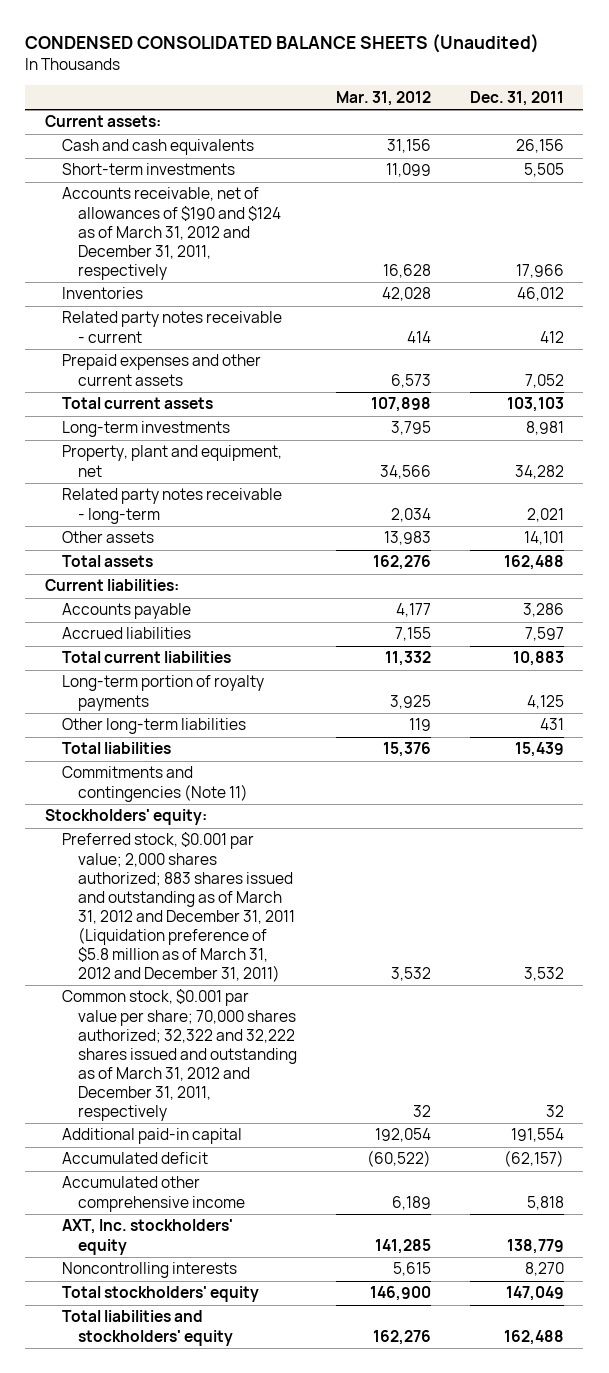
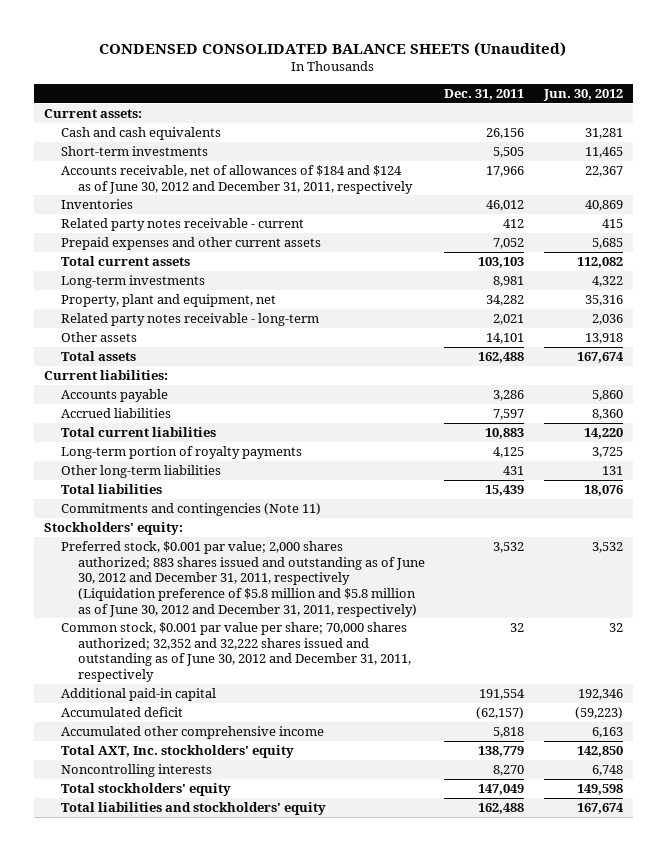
- | Mar. 31, 2012 | Dec. 31, 2011
+ | Dec. 31, 2011 | Jun. 30, 2012
- Accounts receivable, net of allowances of $190 and $124 as of March 31, 2012 and December 31, 2011, respectively | 16,628 | 17,966
+ Accounts receivable, net of allowances of $184 and $124 as of June 30, 2012 and December 31, 2011, respectively | 17,966 | 22,367
- Preferred stock, $0.001 par value; 2,000 shares authorized; 883 shares issued and outstanding as of March 31, 2012 and December 31, 2011 (Liquidation preference of $5.8 million as of March 31, 2012 and December 31, 2011) | 3,532 | 3,532
- Common stock, $0.001 par value per share; 70,000 shares authorized; 32,322 and 32,222 shares issued and outstanding as of March 31, 2012 and December 31, 2011, respectively | 32 | 32
+ Preferred stock, $0.001 par value; 2,000 shares authorized; 883 shares issued and outstanding as of June 30, 2012 and December 31, 2011, respectively (Liquidation preference of $5.8 million and $5.8 million as of June 30, 2012 and December 31, 2011, respectively) | 3,532 | 3,532
+ Common stock, $0.001 par value per share; 70,000 shares authorized; 32,352 and 32,222 shares issued and outstanding as of June 30, 2012 and December 31, 2011, respectively | 32 | 32
- AXT, Inc. stockholders' equity | 141,285 | 138,779
+ Total AXT, Inc. stockholders' equity | 138,779 | 142,850

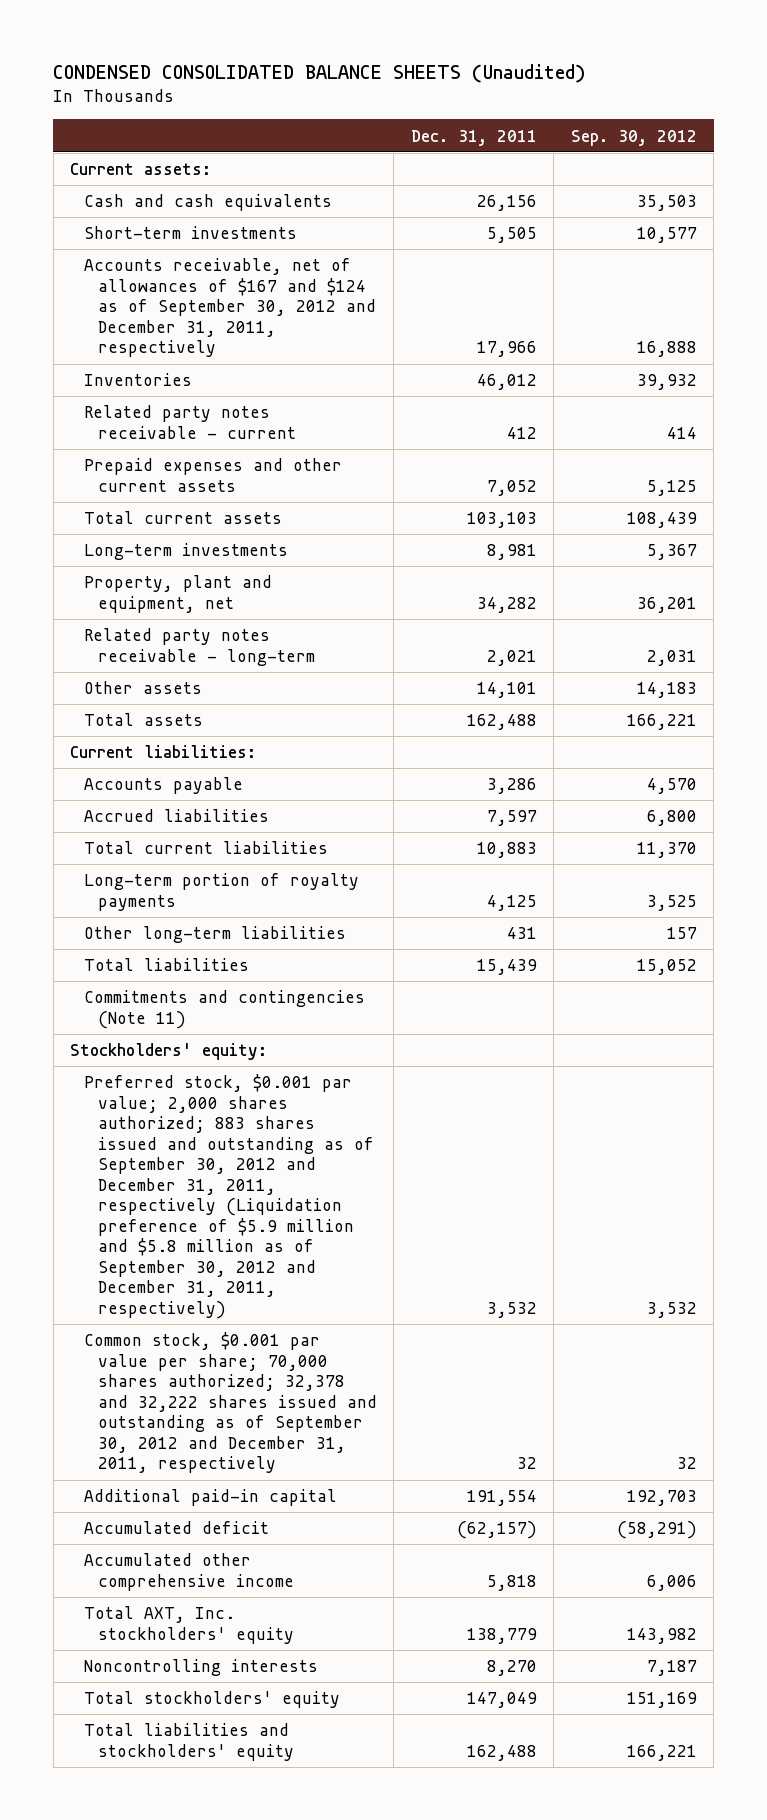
- | Dec. 31, 2011 | Jun. 30, 2012
+ | Dec. 31, 2011 | Sep. 30, 2012
- Accounts receivable, net of allowances of $184 and $124 as of June 30, 2012 and December 31, 2011, respectively | 17,966 | 22,367
+ Accounts receivable, net of allowances of $167 and $124 as of September 30, 2012 and December 31, 2011, respectively | 17,966 | 16,888
- Preferred stock, $0.001 par value; 2,000 shares authorized; 883 shares issued and outstanding as of June 30, 2012 and December 31, 2011, respectively (Liquidation preference of $5.8 million and $5.8 million as of June 30, 2012 and December 31, 2011, respectively) | 3,532 | 3,532
- Common stock, $0.001 par value per share; 70,000 shares authorized; 32,352 and 32,222 shares issued and outstanding as of June 30, 2012 and December 31, 2011, respectively | 32 | 32
+ Preferred stock, $0.001 par value; 2,000 shares authorized; 883 shares issued and outstanding as of September 30, 2012 and December 31, 2011, respectively (Liquidation preference of $5.9 million and $5.8 million as of September 30, 2012 and December 31, 2011, respectively) | 3,532 | 3,532
+ Common stock, $0.001 par value per share; 70,000 shares authorized; 32,378 and 32,222 shares issued and outstanding as of September 30, 2012 and December 31, 2011, respectively | 32 | 32

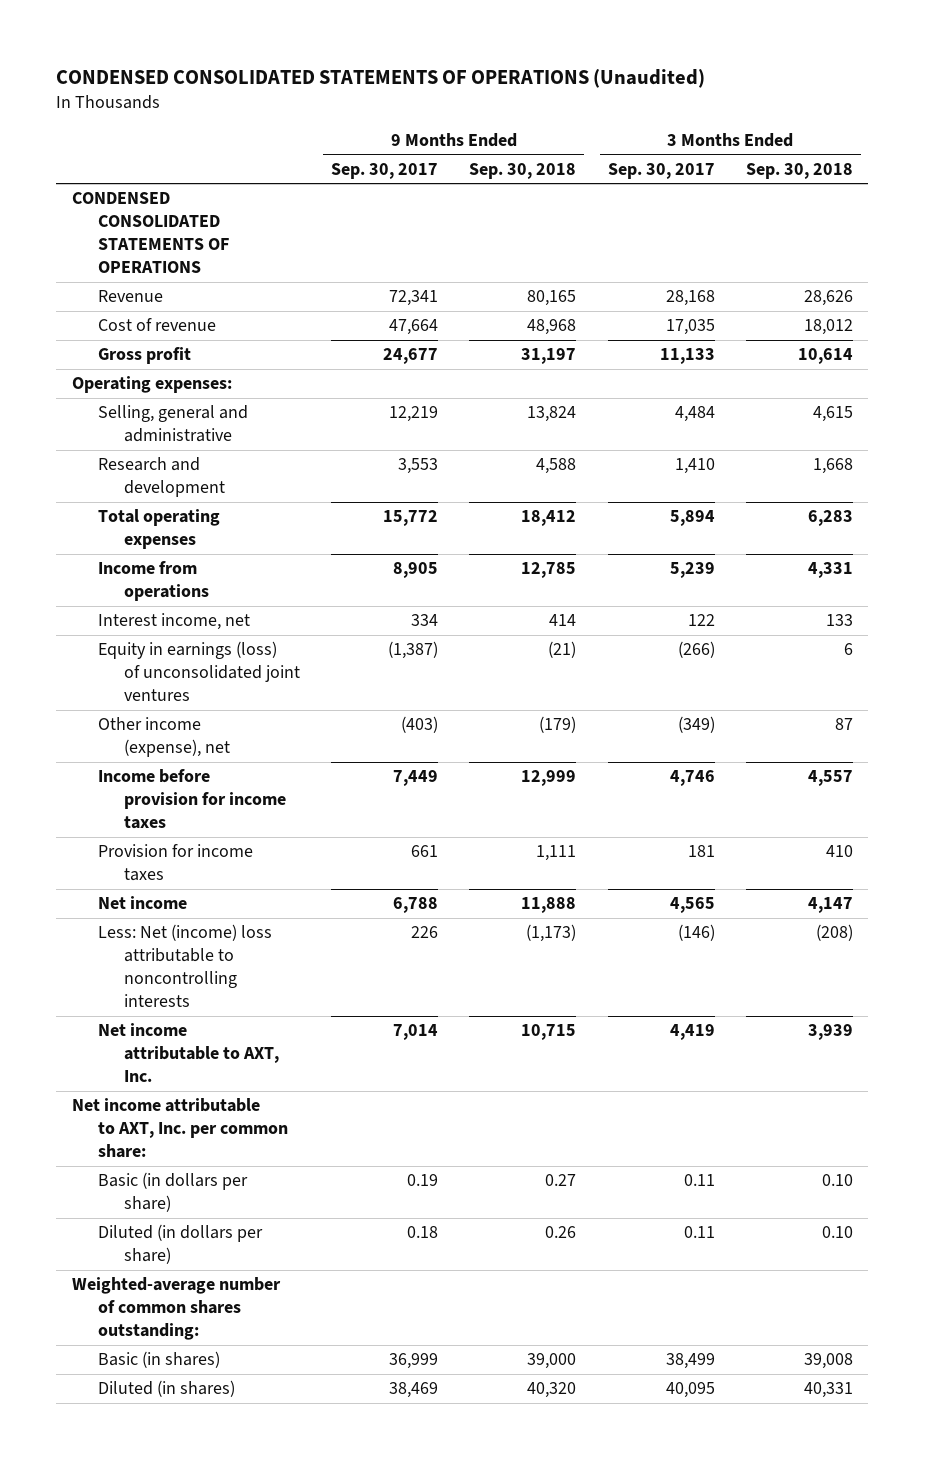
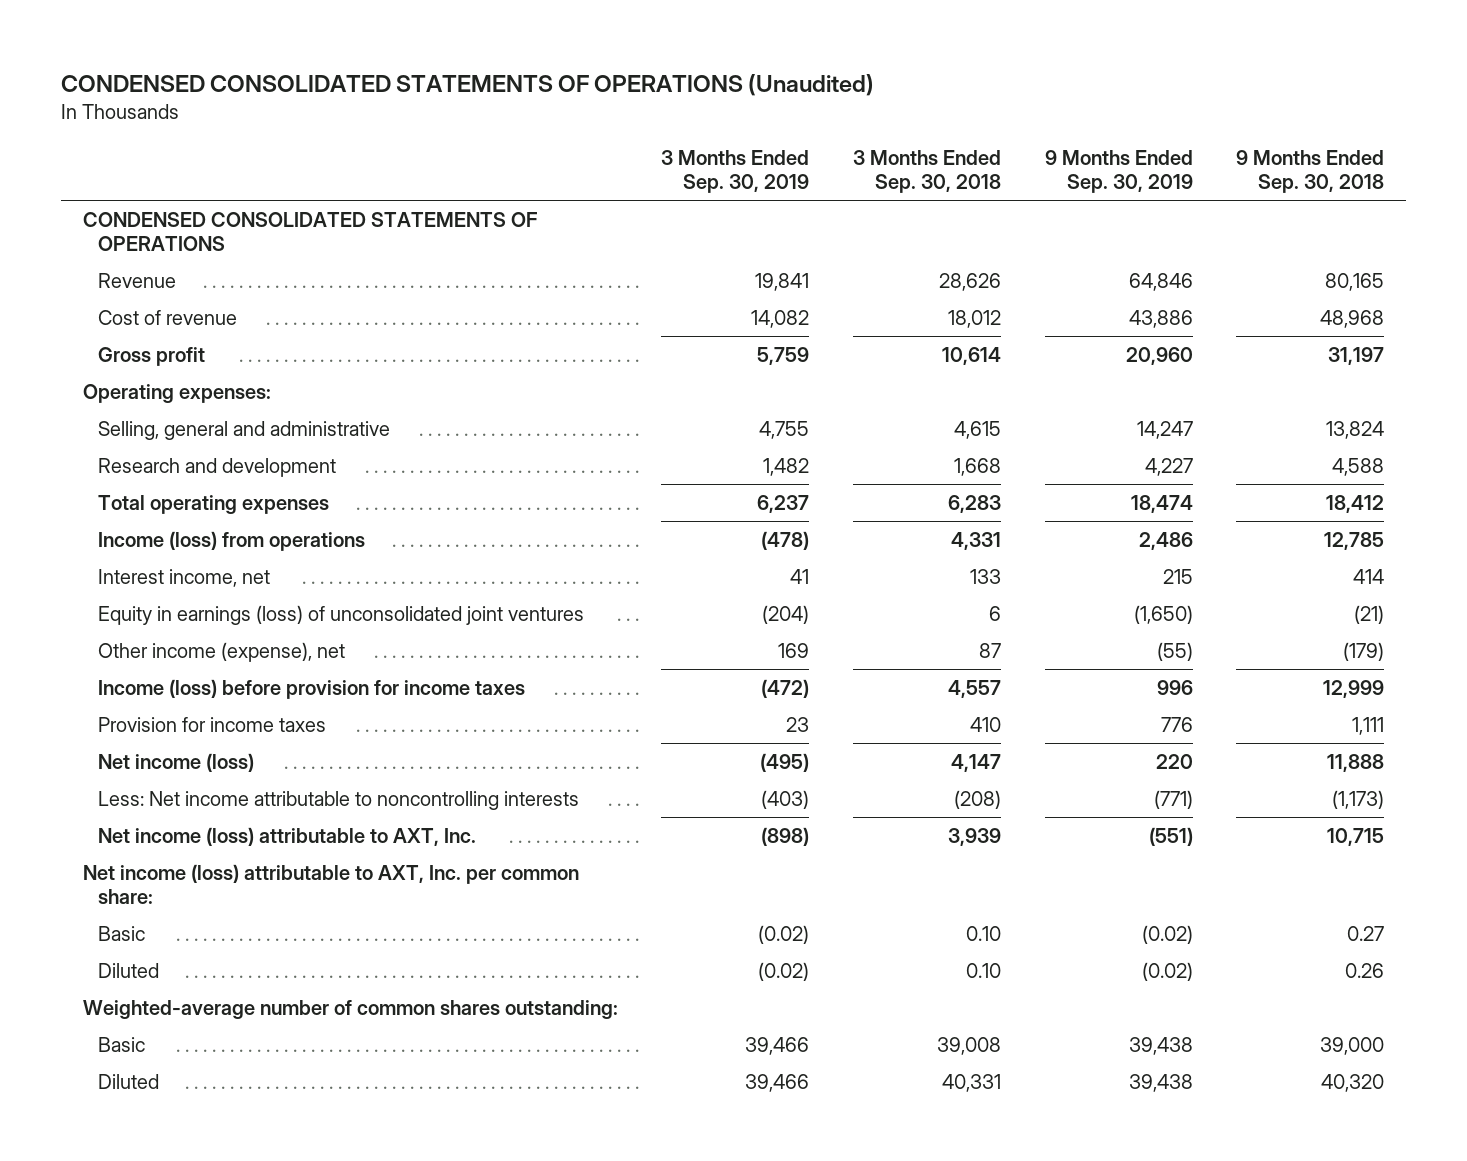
- | 9 Months Ended Sep. 30, 2017 | 9 Months Ended Sep. 30, 2018 | 3 Months Ended Sep. 30, 2017 | 3 Months Ended Sep. 30, 2018
+ | 3 Months Ended Sep. 30, 2019 | 3 Months Ended Sep. 30, 2018 | 9 Months Ended Sep. 30, 2019 | 9 Months Ended Sep. 30, 2018
- Income from operations | 8,905 | 12,785 | 5,239 | 4,331
+ Income (loss) from operations | (478) | 4,331 | 2,486 | 12,785
- Income before provision for income taxes | 7,449 | 12,999 | 4,746 | 4,557
+ Income (loss) before provision for income taxes | (472) | 4,557 | 996 | 12,999
- Net income | 6,788 | 11,888 | 4,565 | 4,147
- Less: Net (income) loss attributable to noncontrolling interests | 226 | (1,173) | (146) | (208)
- Net income attributable to AXT, Inc. | 7,014 | 10,715 | 4,419 | 3,939
- Net income attributable to AXT, Inc. per common share:
- Basic (in dollars per share) | 0.19 | 0.27 | 0.11 | 0.10
- Diluted (in dollars per share) | 0.18 | 0.26 | 0.11 | 0.10
+ Net income (loss) | (495) | 4,147 | 220 | 11,888
+ Less: Net income attributable to noncontrolling interests | (403) | (208) | (771) | (1,173)
+ Net income (loss) attributable to AXT, Inc. | (898) | 3,939 | (551) | 10,715
+ Net income (loss) attributable to AXT, Inc. per common share:
+ Basic | (0.02) | 0.10 | (0.02) | 0.27
+ Diluted | (0.02) | 0.10 | (0.02) | 0.26
- Basic (in shares) | 36,999 | 39,000 | 38,499 | 39,008
- Diluted (in shares) | 38,469 | 40,320 | 40,095 | 40,331
+ Basic | 39,466 | 39,008 | 39,438 | 39,000
+ Diluted | 39,466 | 40,331 | 39,438 | 40,320

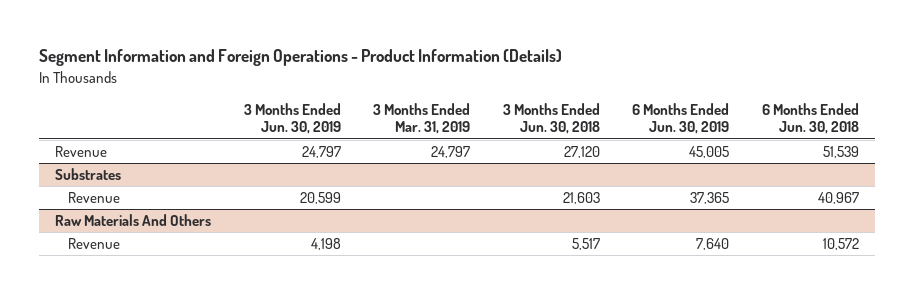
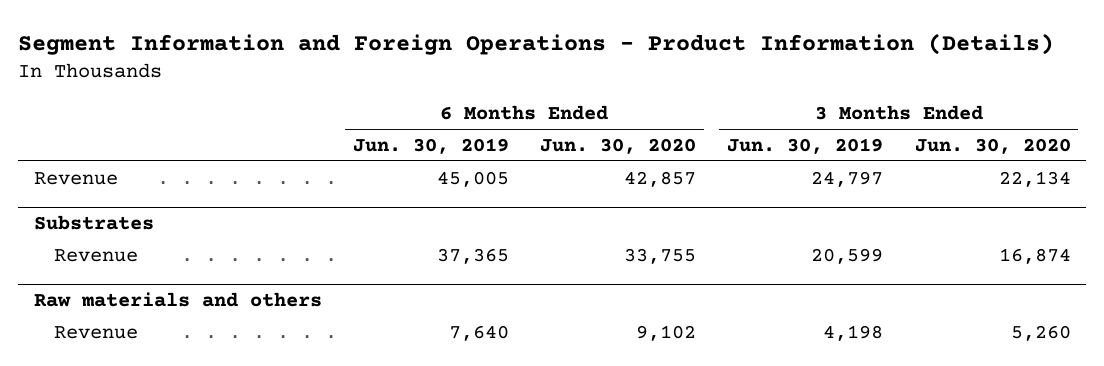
- | 3 Months Ended Jun. 30, 2019 | 3 Months Ended Mar. 31, 2019 | 3 Months Ended Jun. 30, 2018 | 6 Months Ended Jun. 30, 2019 | 6 Months Ended Jun. 30, 2018
+ | 6 Months Ended Jun. 30, 2019 | 6 Months Ended Jun. 30, 2020 | 3 Months Ended Jun. 30, 2019 | 3 Months Ended Jun. 30, 2020
- Raw Materials And Others
+ Raw materials and others

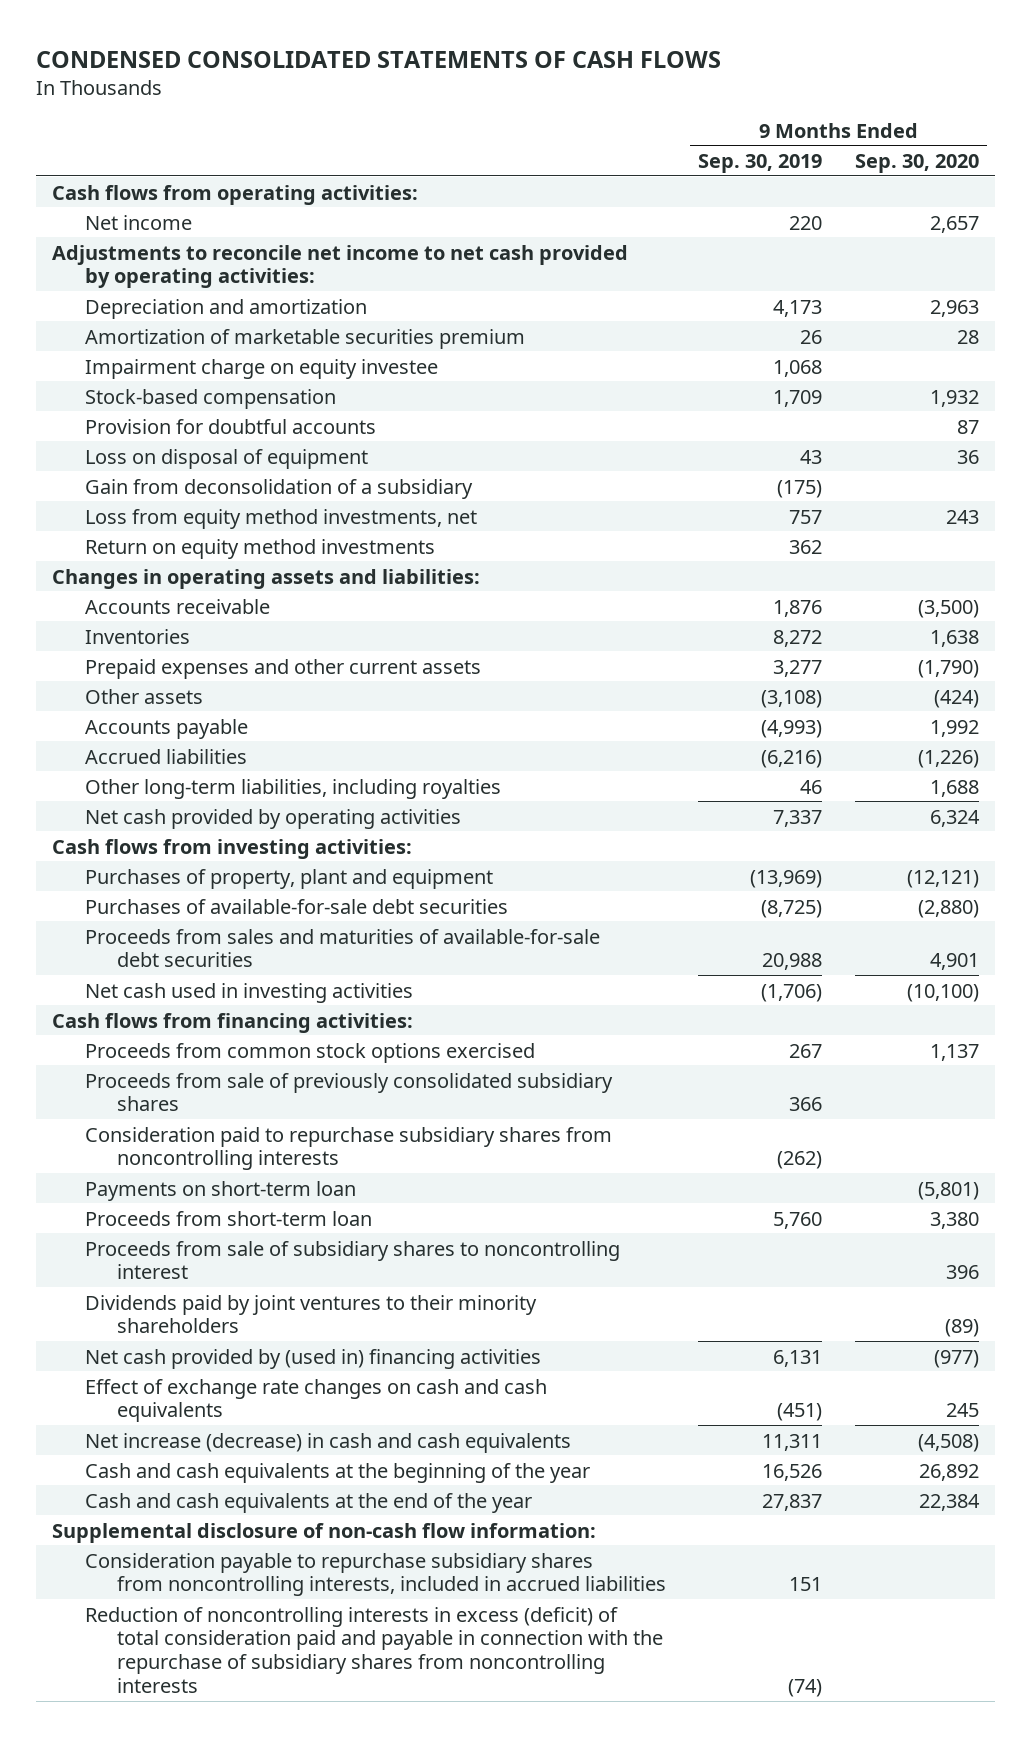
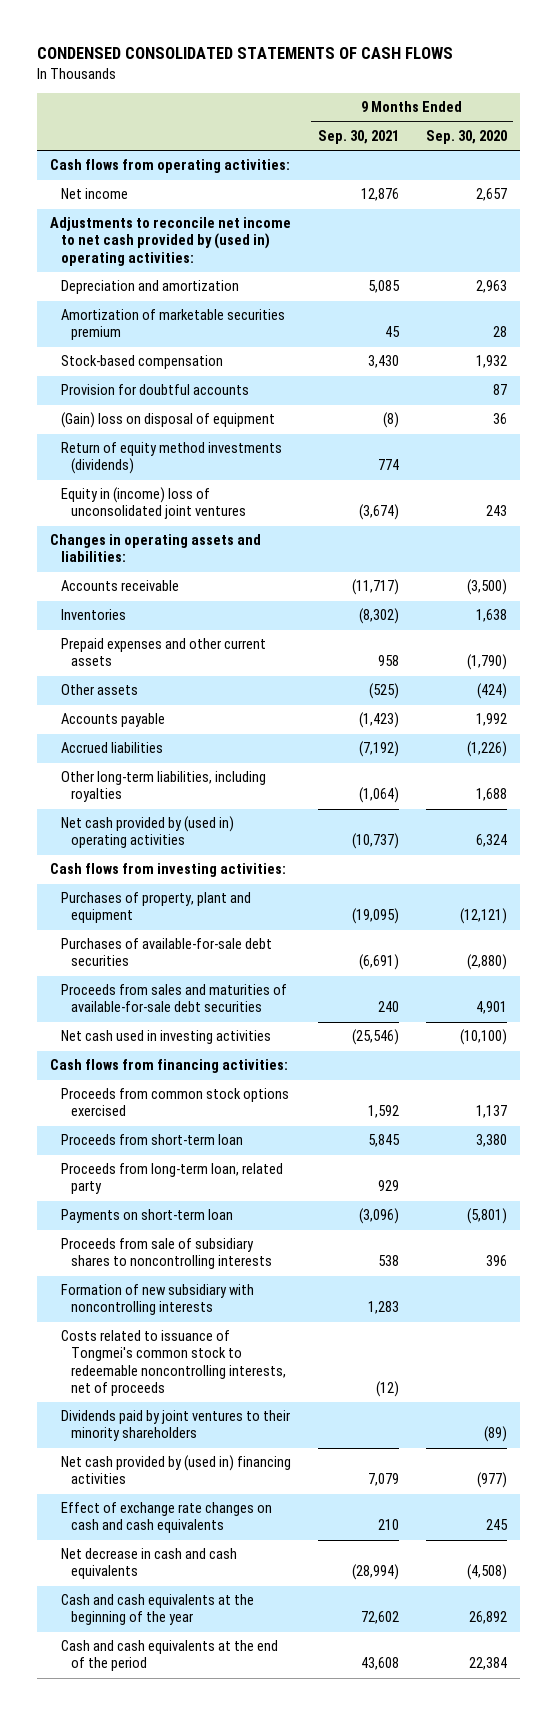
- | 9 Months Ended Sep. 30, 2019 | 9 Months Ended Sep. 30, 2020
+ | 9 Months Ended Sep. 30, 2021 | 9 Months Ended Sep. 30, 2020
- Adjustments to reconcile net income to net cash provided by operating activities:
+ Adjustments to reconcile net income to net cash provided by (used in) operating activities:
- Impairment charge on equity investee | 1,068 |
- Loss on disposal of equipment | 43 | 36
- Gain from deconsolidation of a subsidiary | (175) |
- Loss from equity method investments, net | 757 | 243
- Return on equity method investments | 362 |
+ (Gain) loss on disposal of equipment | (8) | 36
+ Return of equity method investments (dividends) | 774 |
+ Equity in (income) loss of unconsolidated joint ventures | (3,674) | 243
- Net cash provided by operating activities | 7,337 | 6,324
+ Net cash provided by (used in) operating activities | (10,737) | 6,324
- Proceeds from sale of previously consolidated subsidiary shares | 366 |
- Consideration paid to repurchase subsidiary shares from noncontrolling interests | (262) |
- Proceeds from sale of subsidiary shares to noncontrolling interest | | 396
+ Proceeds from long-term loan, related party | 929 |
moved down: Payments on short-term loan | (3,096) | (5,801)
+ Proceeds from sale of subsidiary shares to noncontrolling interests | 538 | 396
+ Formation of new subsidiary with noncontrolling interests | 1,283 |
+ Costs related to issuance of Tongmei's common stock to redeemable noncontrolling interests, net of proceeds | (12) |
- Net increase (decrease) in cash and cash equivalents | 11,311 | (4,508)
+ Net decrease in cash and cash equivalents | (28,994) | (4,508)
- Cash and cash equivalents at the end of the year | 27,837 | 22,384
- Supplemental disclosure of non-cash flow information:
- Consideration payable to repurchase subsidiary shares from noncontrolling interests, included in accrued liabilities | 151 |
- Reduction of noncontrolling interests in excess (deficit) of total consideration paid and payable in connection with the repurchase of subsidiary shares from noncontrolling interests | (74) |
+ Cash and cash equivalents at the end of the period | 43,608 | 22,384

